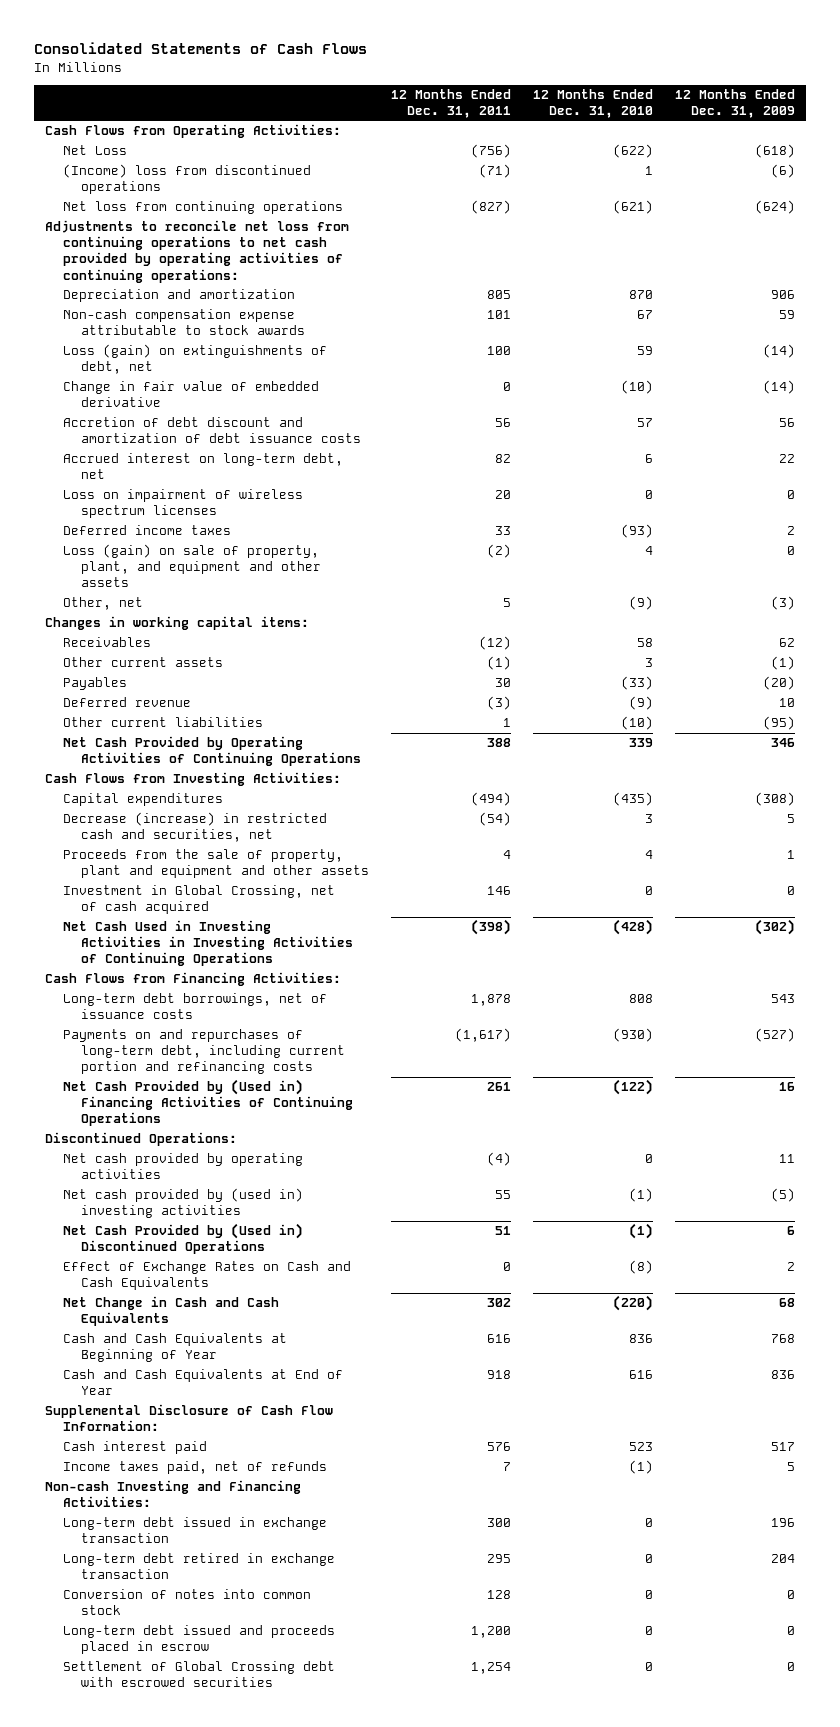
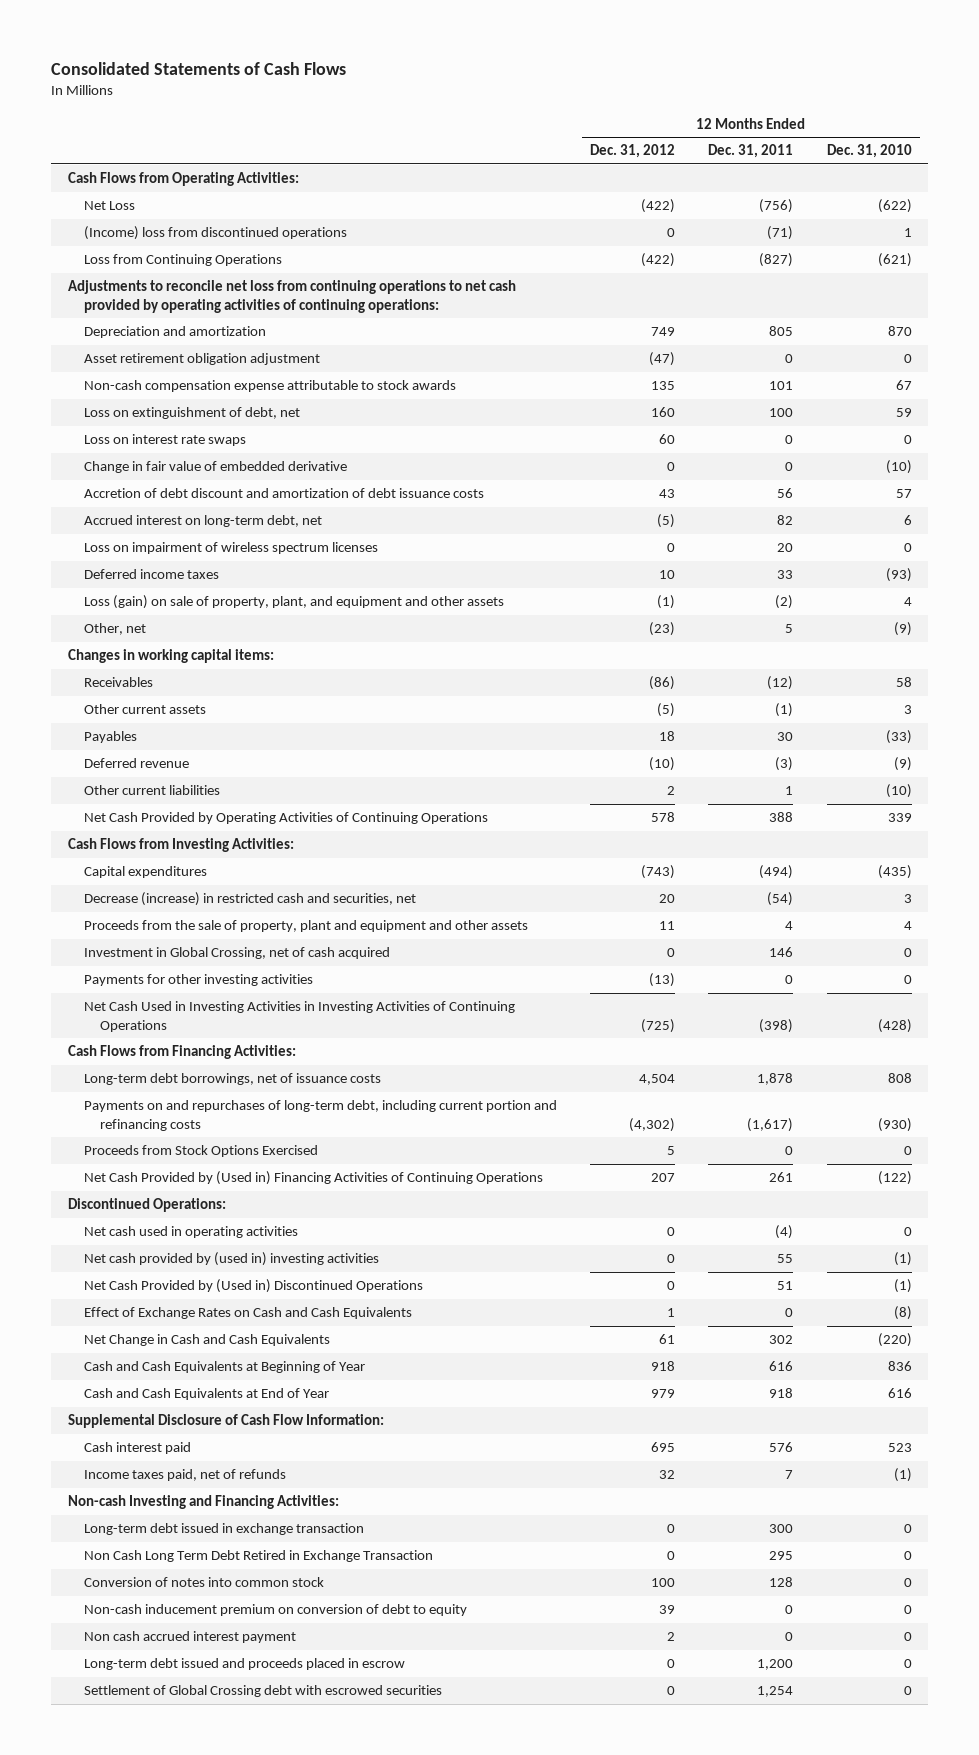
- | 12 Months Ended Dec. 31, 2011 | 12 Months Ended Dec. 31, 2010 | 12 Months Ended Dec. 31, 2009
+ | 12 Months Ended Dec. 31, 2012 | 12 Months Ended Dec. 31, 2011 | 12 Months Ended Dec. 31, 2010
- Net loss from continuing operations | (827) | (621) | (624)
+ Loss from Continuing Operations | (422) | (827) | (621)
+ Asset retirement obligation adjustment | (47) | 0 | 0
- Loss (gain) on extinguishments of debt, net | 100 | 59 | (14)
+ Loss on extinguishment of debt, net | 160 | 100 | 59
+ Loss on interest rate swaps | 60 | 0 | 0
+ Payments for other investing activities | (13) | 0 | 0
+ Proceeds from Stock Options Exercised | 5 | 0 | 0
- Net cash provided by operating activities | (4) | 0 | 11
+ Net cash used in operating activities | 0 | (4) | 0
- Long-term debt retired in exchange transaction | 295 | 0 | 204
+ Non Cash Long Term Debt Retired in Exchange Transaction | 0 | 295 | 0
+ Non-cash inducement premium on conversion of debt to equity | 39 | 0 | 0
+ Non cash accrued interest payment | 2 | 0 | 0

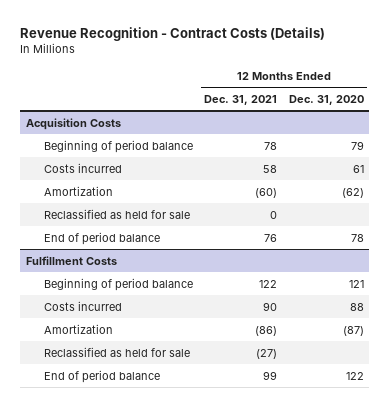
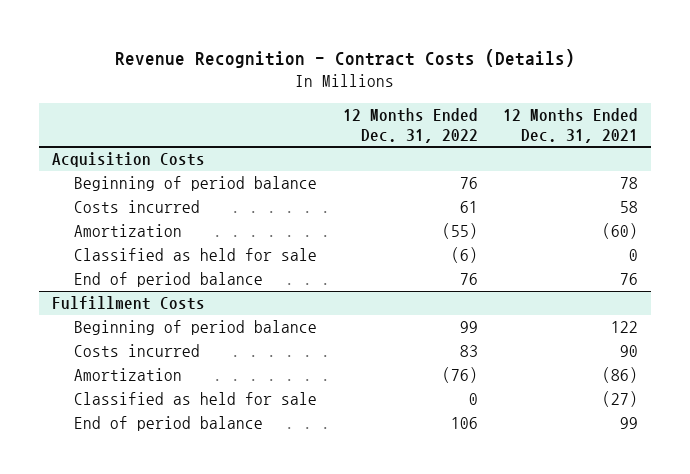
- | 12 Months Ended Dec. 31, 2021 | 12 Months Ended Dec. 31, 2020
+ | 12 Months Ended Dec. 31, 2022 | 12 Months Ended Dec. 31, 2021
@ Acquisition Costs
- Reclassified as held for sale | 0 |
+ Classified as held for sale | (6) | 0
@ Fulfillment Costs
- Reclassified as held for sale | (27) |
+ Classified as held for sale | 0 | (27)

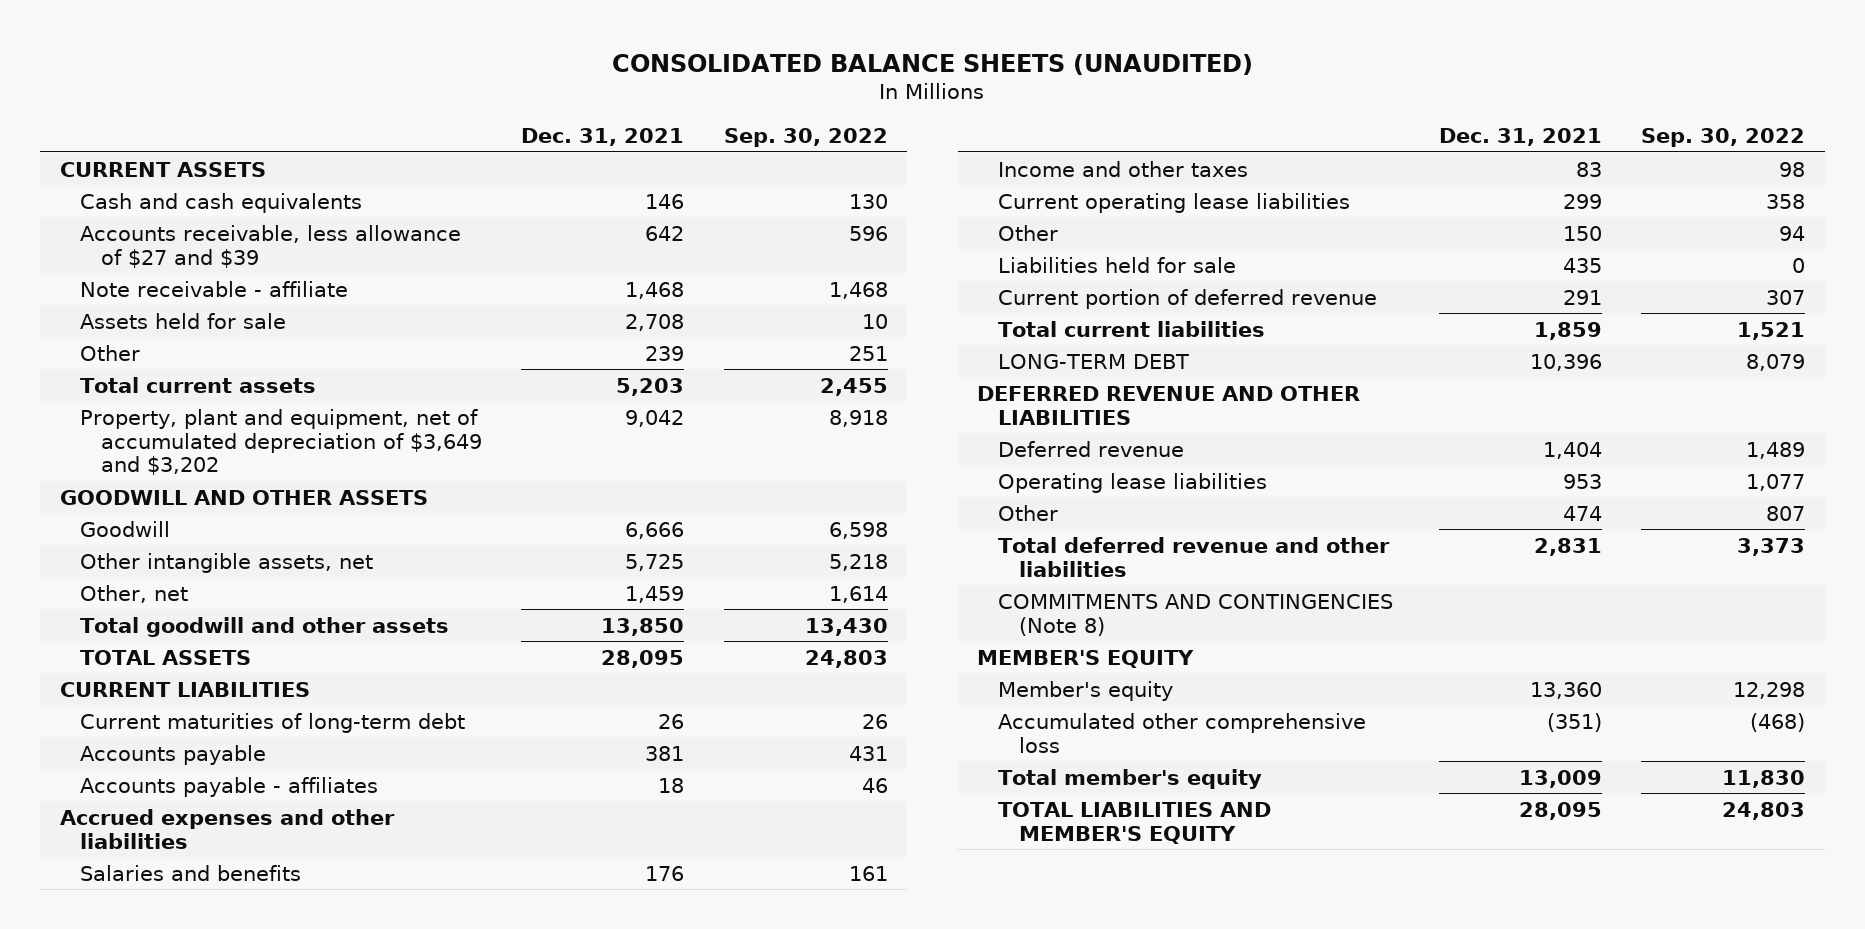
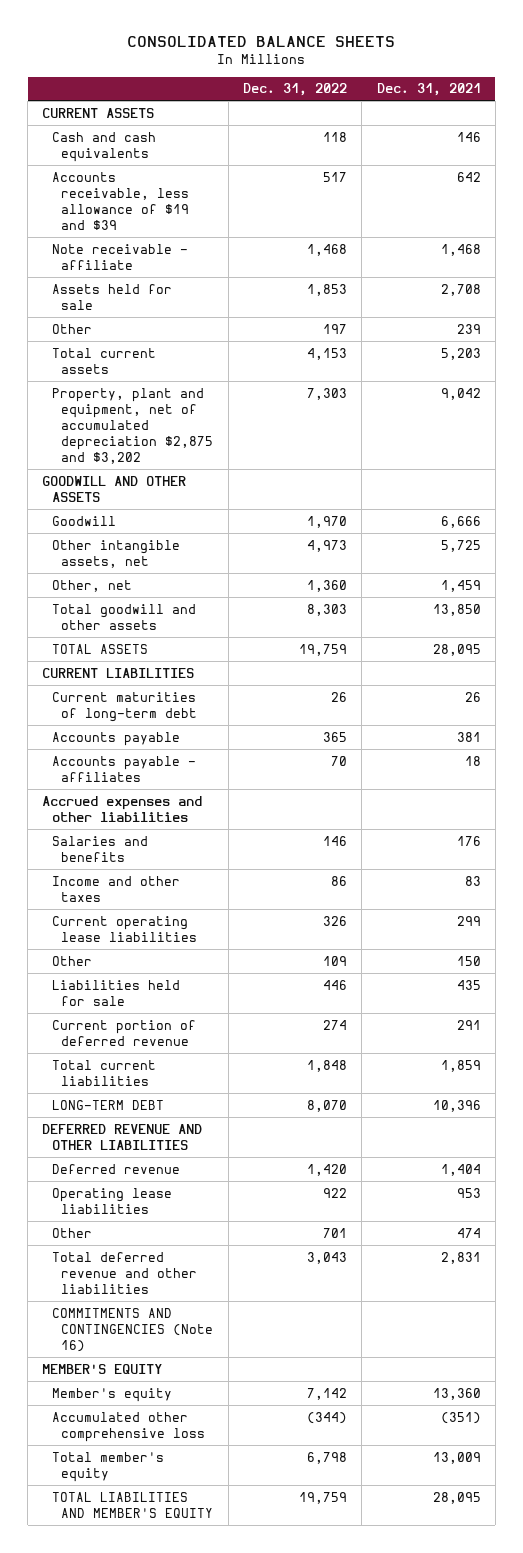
- CONSOLIDATED BALANCE SHEETS (UNAUDITED)
+ CONSOLIDATED BALANCE SHEETS
- | Dec. 31, 2021 | Sep. 30, 2022
+ | Dec. 31, 2022 | Dec. 31, 2021
- Accounts receivable, less allowance of $27 and $39 | 642 | 596
+ Accounts receivable, less allowance of $19 and $39 | 517 | 642
- Property, plant and equipment, net of accumulated depreciation of $3,649 and $3,202 | 9,042 | 8,918
+ Property, plant and equipment, net of accumulated depreciation $2,875 and $3,202 | 7,303 | 9,042
- COMMITMENTS AND CONTINGENCIES (Note 8)
+ COMMITMENTS AND CONTINGENCIES (Note 16)

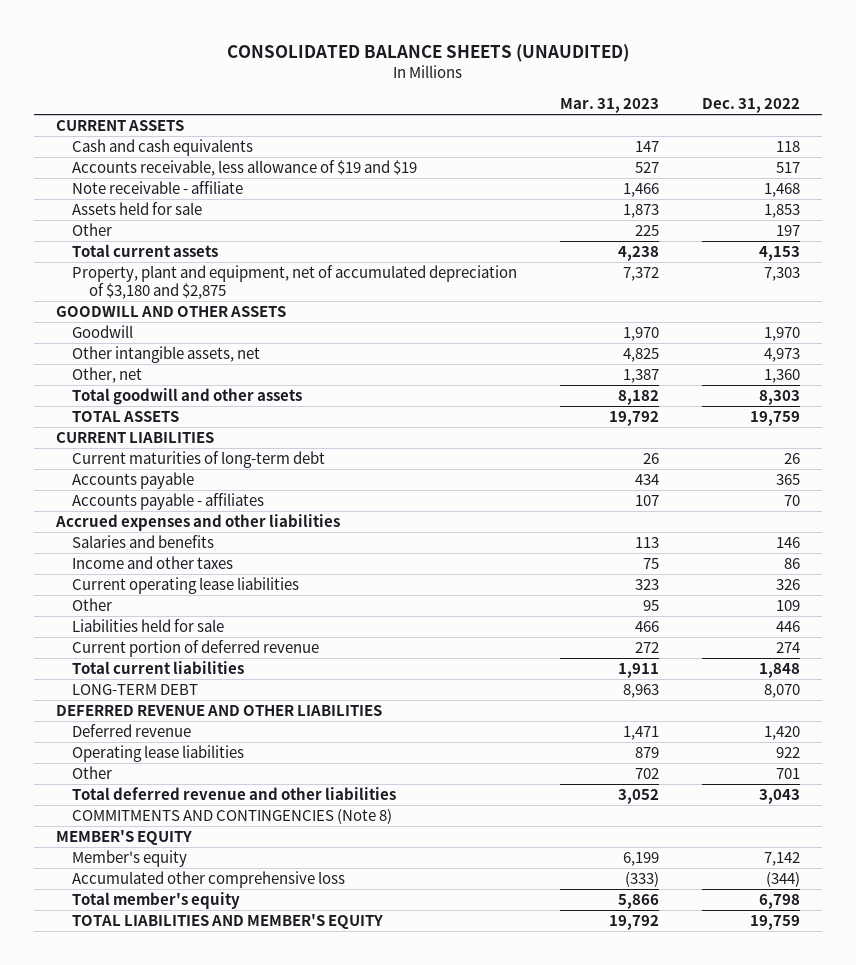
- CONSOLIDATED BALANCE SHEETS
+ CONSOLIDATED BALANCE SHEETS (UNAUDITED)
- | Dec. 31, 2022 | Dec. 31, 2021
+ | Mar. 31, 2023 | Dec. 31, 2022
- Accounts receivable, less allowance of $19 and $39 | 517 | 642
+ Accounts receivable, less allowance of $19 and $19 | 527 | 517
- Property, plant and equipment, net of accumulated depreciation $2,875 and $3,202 | 7,303 | 9,042
+ Property, plant and equipment, net of accumulated depreciation of $3,180 and $2,875 | 7,372 | 7,303
- COMMITMENTS AND CONTINGENCIES (Note 16)
+ COMMITMENTS AND CONTINGENCIES (Note 8)

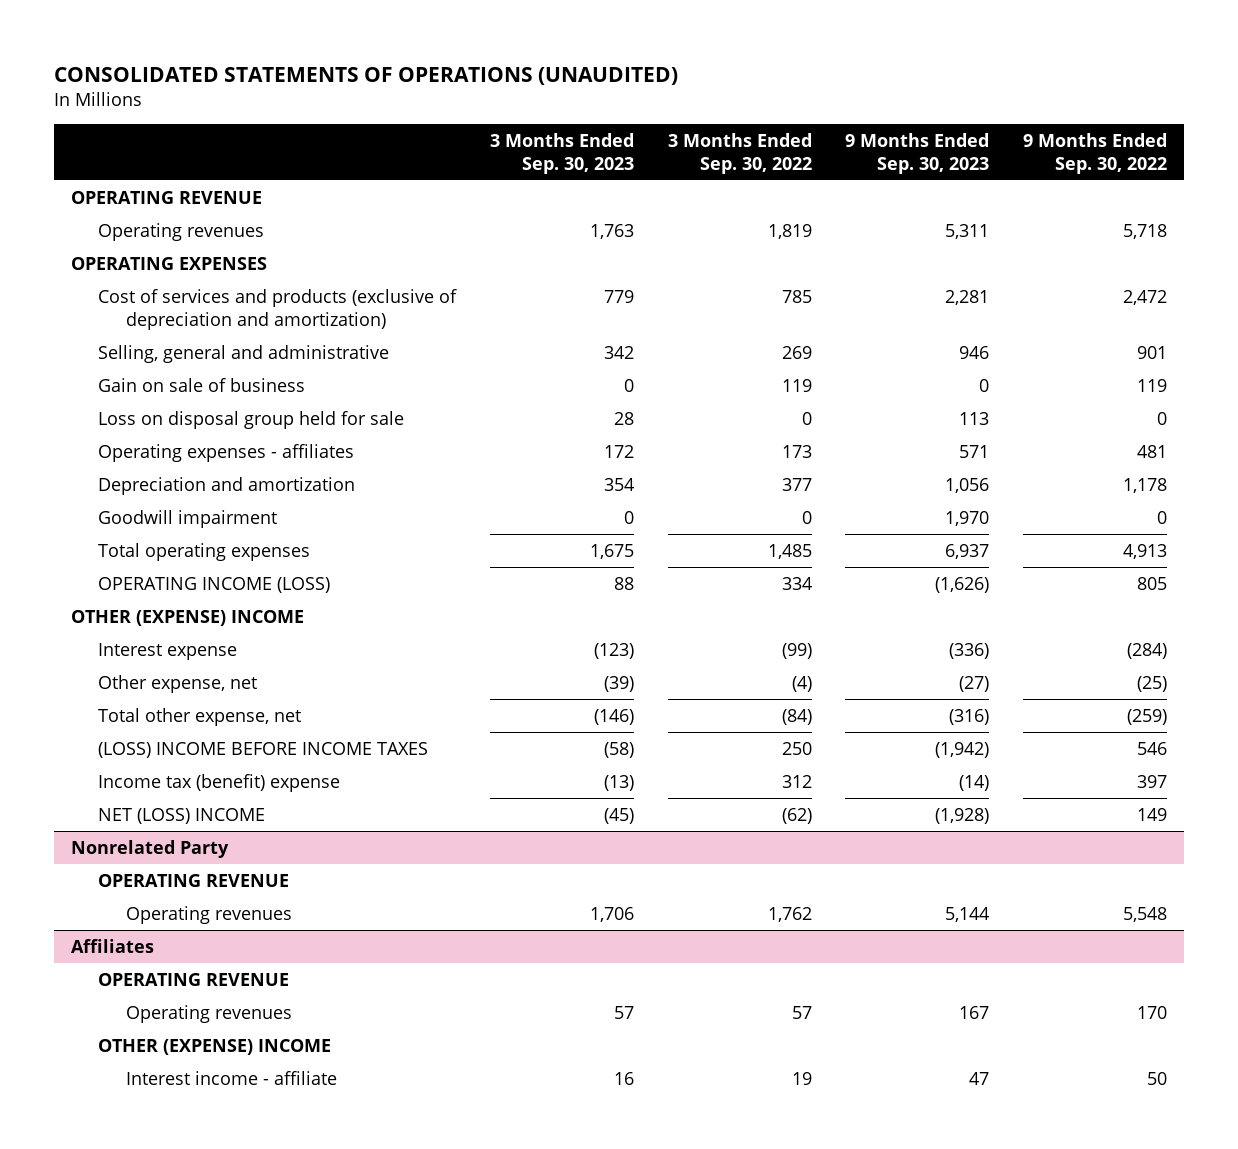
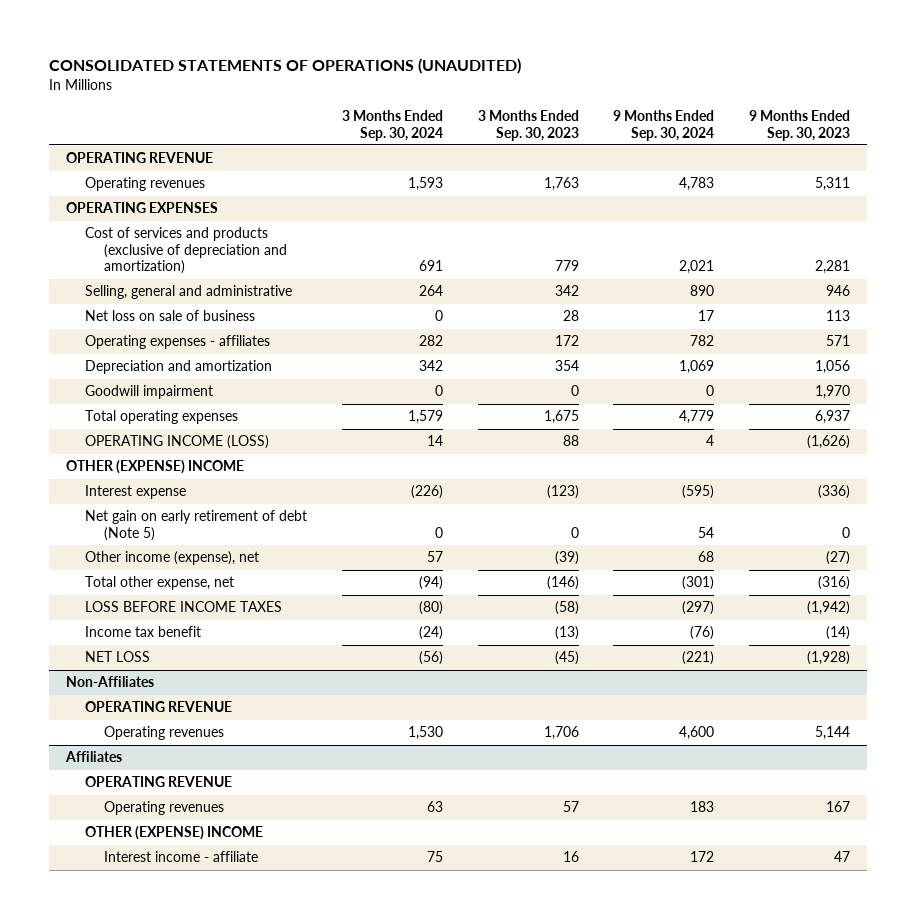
- | 3 Months Ended Sep. 30, 2023 | 3 Months Ended Sep. 30, 2022 | 9 Months Ended Sep. 30, 2023 | 9 Months Ended Sep. 30, 2022
+ | 3 Months Ended Sep. 30, 2024 | 3 Months Ended Sep. 30, 2023 | 9 Months Ended Sep. 30, 2024 | 9 Months Ended Sep. 30, 2023
- Gain on sale of business | 0 | 119 | 0 | 119
- Loss on disposal group held for sale | 28 | 0 | 113 | 0
+ Net loss on sale of business | 0 | 28 | 17 | 113
- Other expense, net | (39) | (4) | (27) | (25)
+ Net gain on early retirement of debt (Note 5) | 0 | 0 | 54 | 0
+ Other income (expense), net | 57 | (39) | 68 | (27)
- (LOSS) INCOME BEFORE INCOME TAXES | (58) | 250 | (1,942) | 546
- Income tax (benefit) expense | (13) | 312 | (14) | 397
- NET (LOSS) INCOME | (45) | (62) | (1,928) | 149
- Nonrelated Party
+ LOSS BEFORE INCOME TAXES | (80) | (58) | (297) | (1,942)
+ Income tax benefit | (24) | (13) | (76) | (14)
+ NET LOSS | (56) | (45) | (221) | (1,928)
+ Non-Affiliates

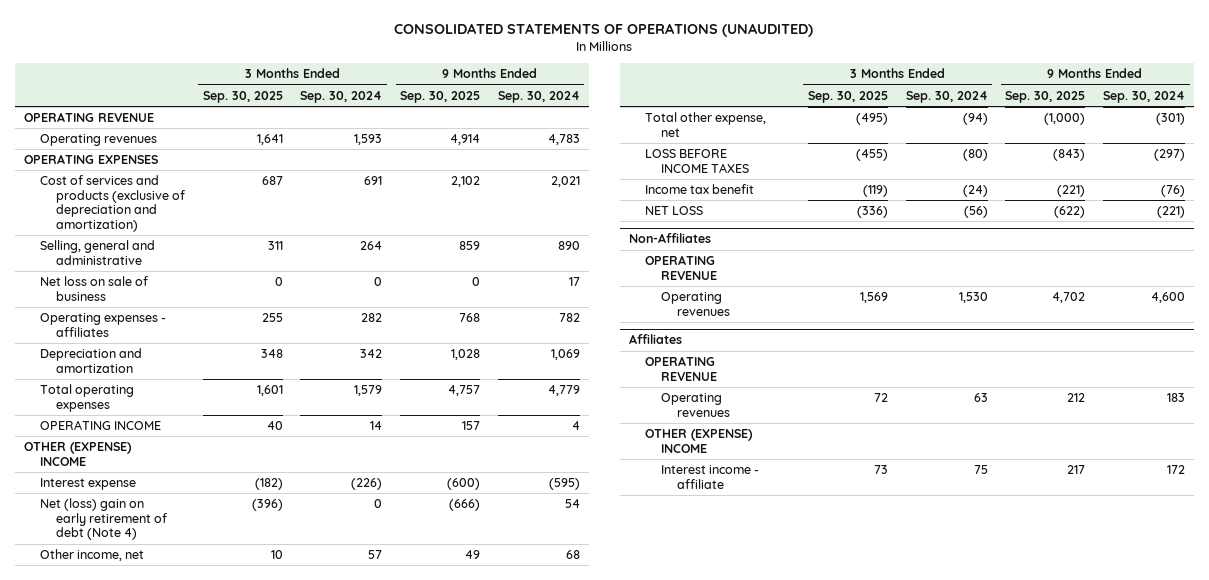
- | 3 Months Ended Sep. 30, 2024 | 3 Months Ended Sep. 30, 2023 | 9 Months Ended Sep. 30, 2024 | 9 Months Ended Sep. 30, 2023
+ | 3 Months Ended Sep. 30, 2025 | 3 Months Ended Sep. 30, 2024 | 9 Months Ended Sep. 30, 2025 | 9 Months Ended Sep. 30, 2024
- Goodwill impairment | 0 | 0 | 0 | 1,970
- OPERATING INCOME (LOSS) | 14 | 88 | 4 | (1,626)
+ OPERATING INCOME | 40 | 14 | 157 | 4
- Net gain on early retirement of debt (Note 5) | 0 | 0 | 54 | 0
- Other income (expense), net | 57 | (39) | 68 | (27)
+ Net (loss) gain on early retirement of debt (Note 4) | (396) | 0 | (666) | 54
+ Other income, net | 10 | 57 | 49 | 68

